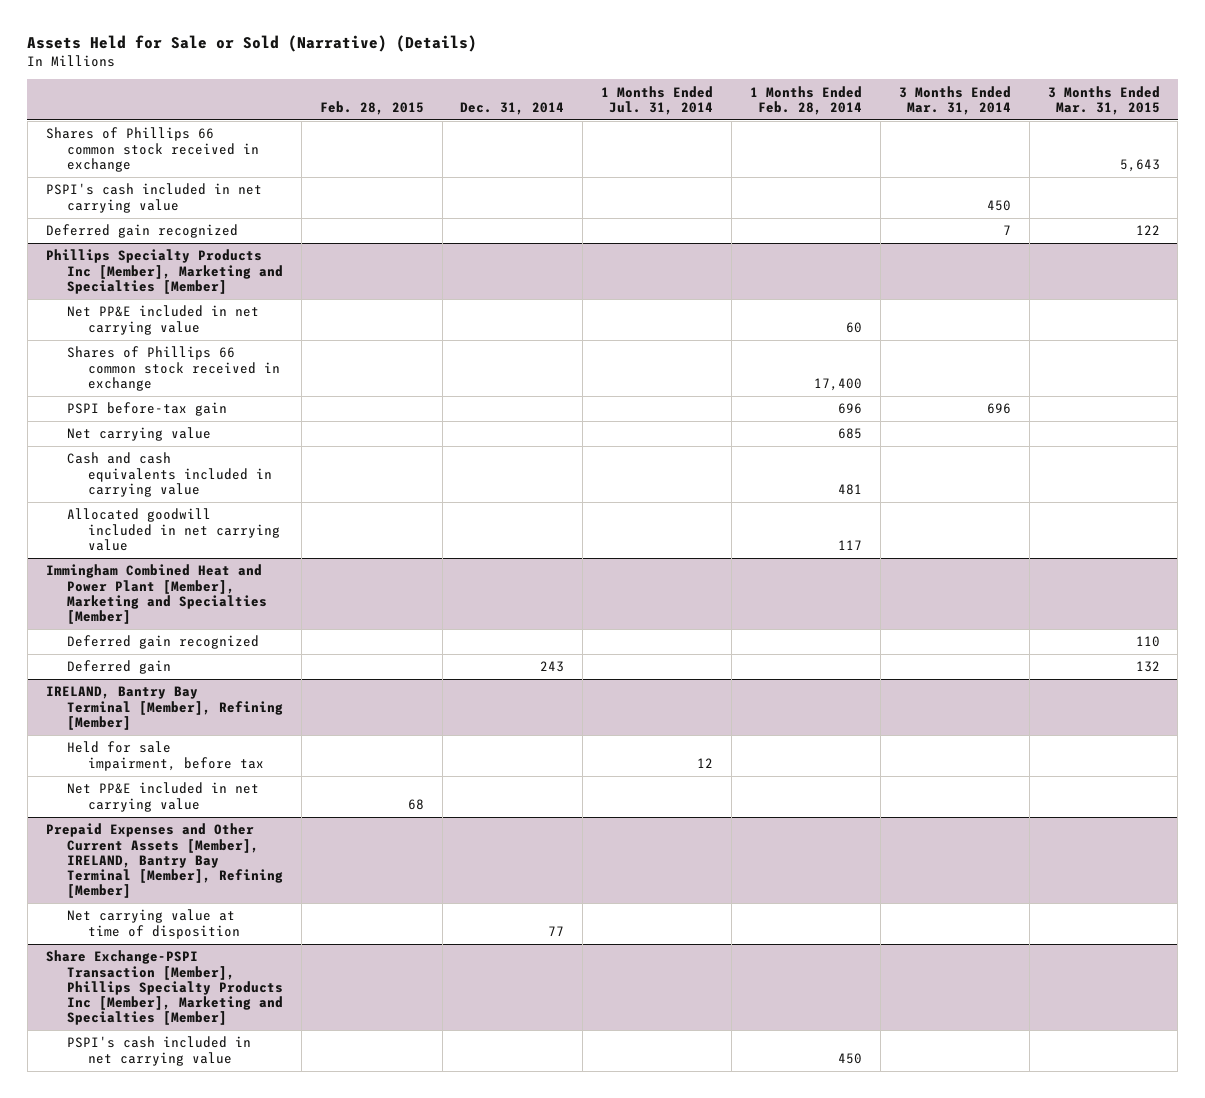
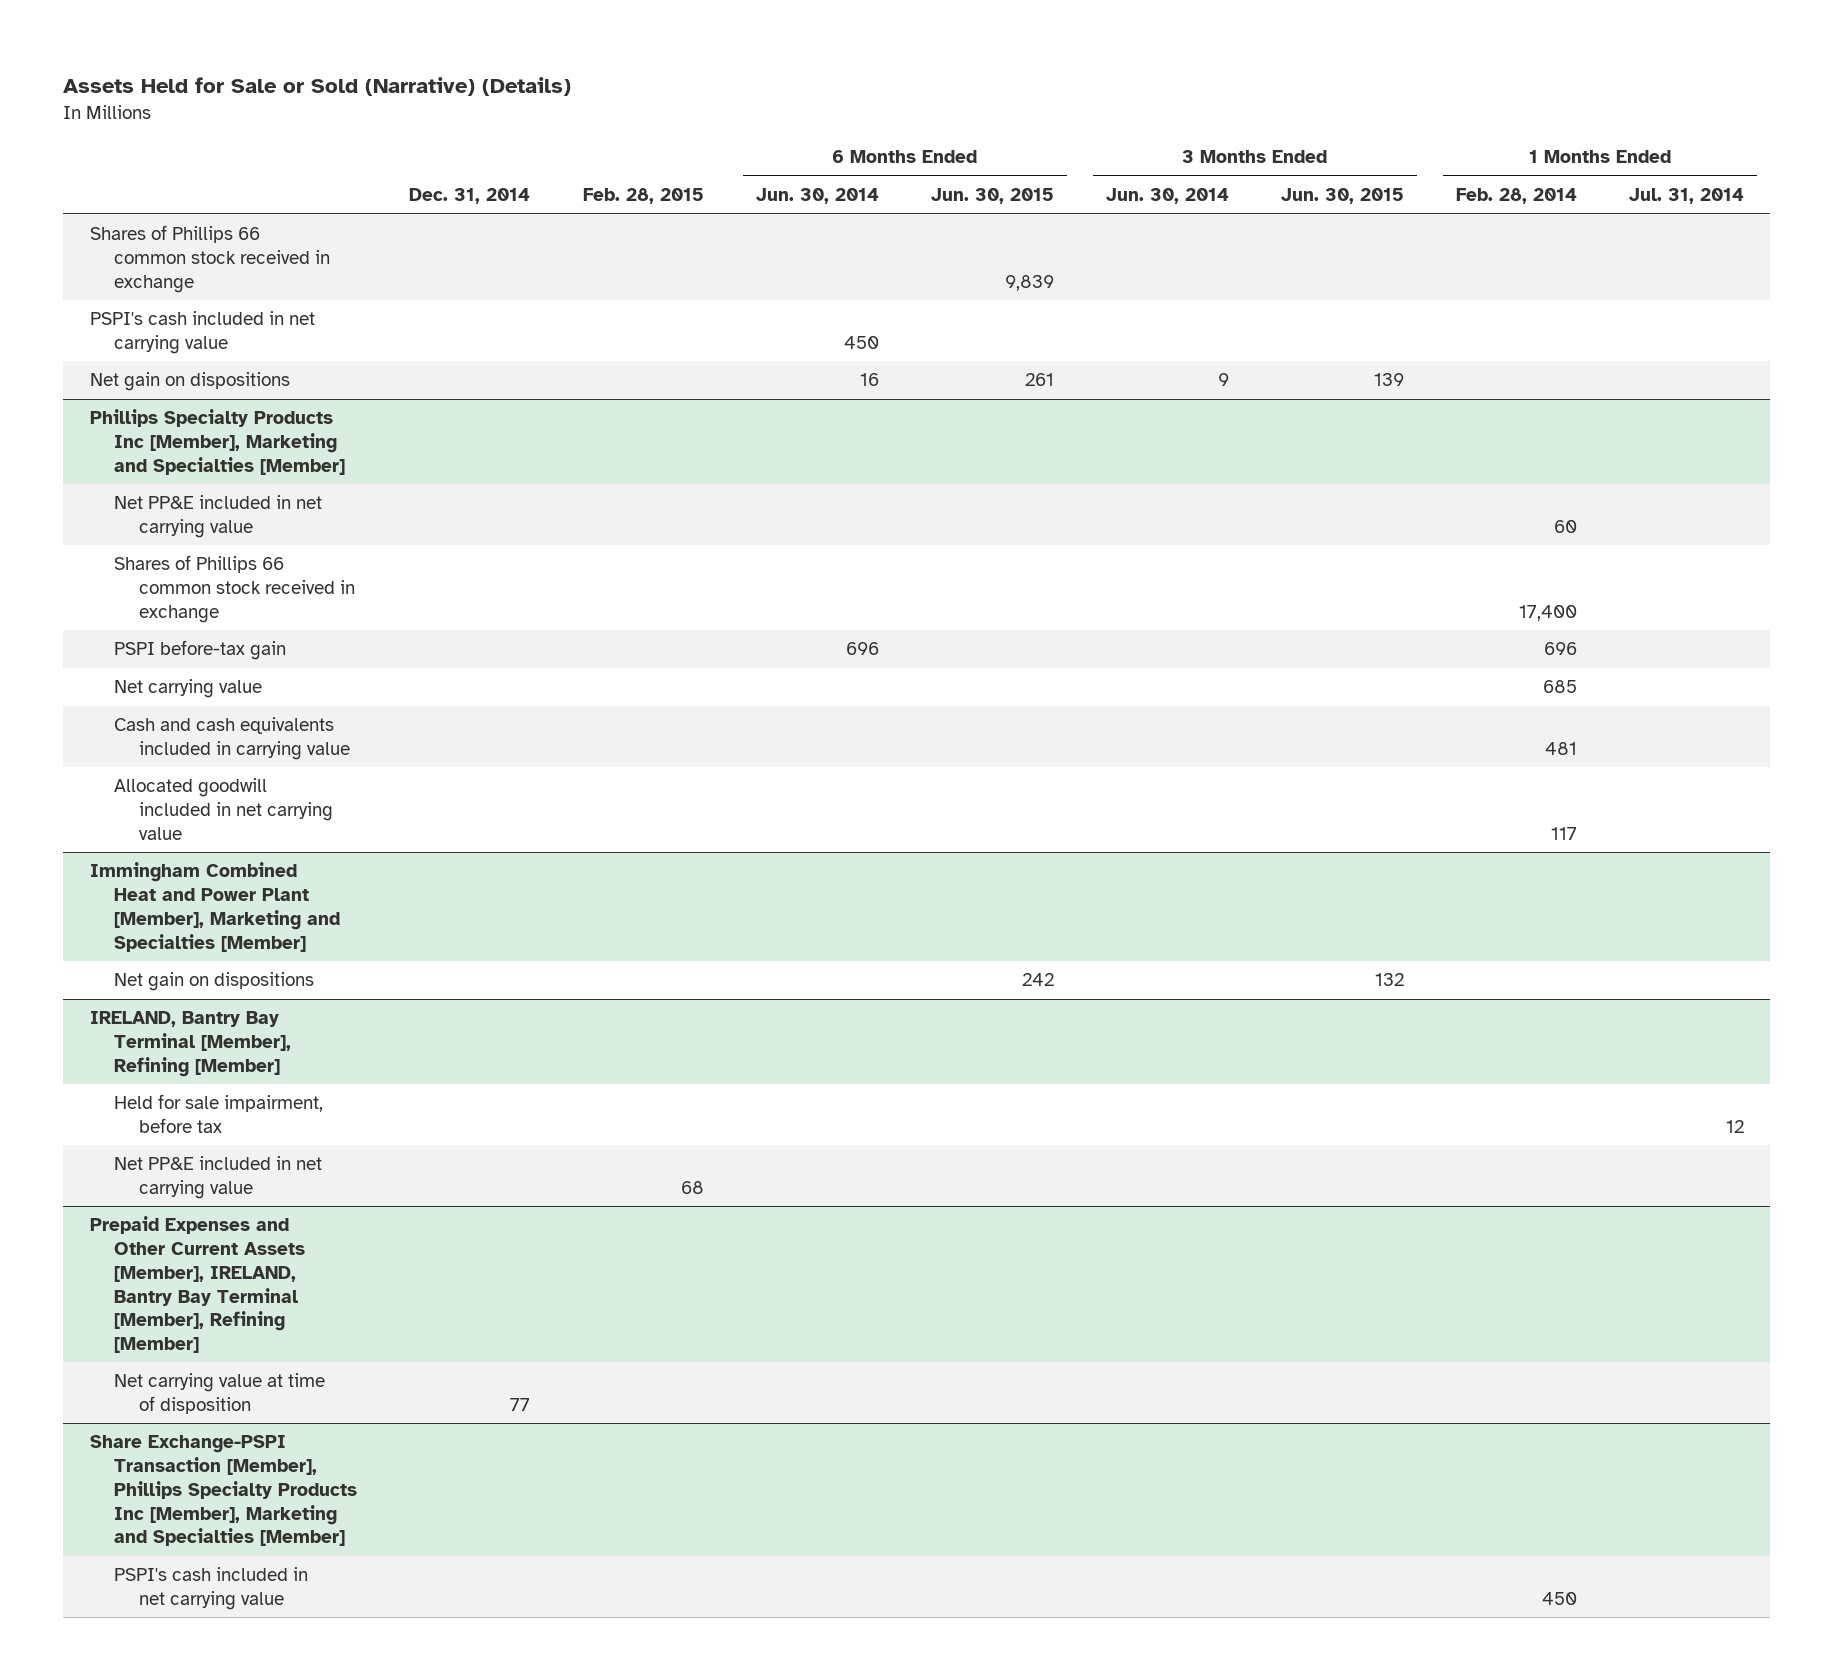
- | Feb. 28, 2015 | Dec. 31, 2014 | 1 Months Ended Jul. 31, 2014 | 1 Months Ended Feb. 28, 2014 | 3 Months Ended Mar. 31, 2014 | 3 Months Ended Mar. 31, 2015
+ | Dec. 31, 2014 | Feb. 28, 2015 | 6 Months Ended Jun. 30, 2014 | 6 Months Ended Jun. 30, 2015 | 3 Months Ended Jun. 30, 2014 | 3 Months Ended Jun. 30, 2015 | 1 Months Ended Feb. 28, 2014 | 1 Months Ended Jul. 31, 2014
- Deferred gain recognized | | | | | 7 | 122
+ Net gain on dispositions | | | 16 | 261 | 9 | 139 | |
@ Immingham Combined Heat and Power Plant [Member], Marketing and Specialties [Member]
- Deferred gain recognized | | | | | | 110
- Deferred gain | | 243 | | | | 132
+ Net gain on dispositions | | | | 242 | | 132 | |

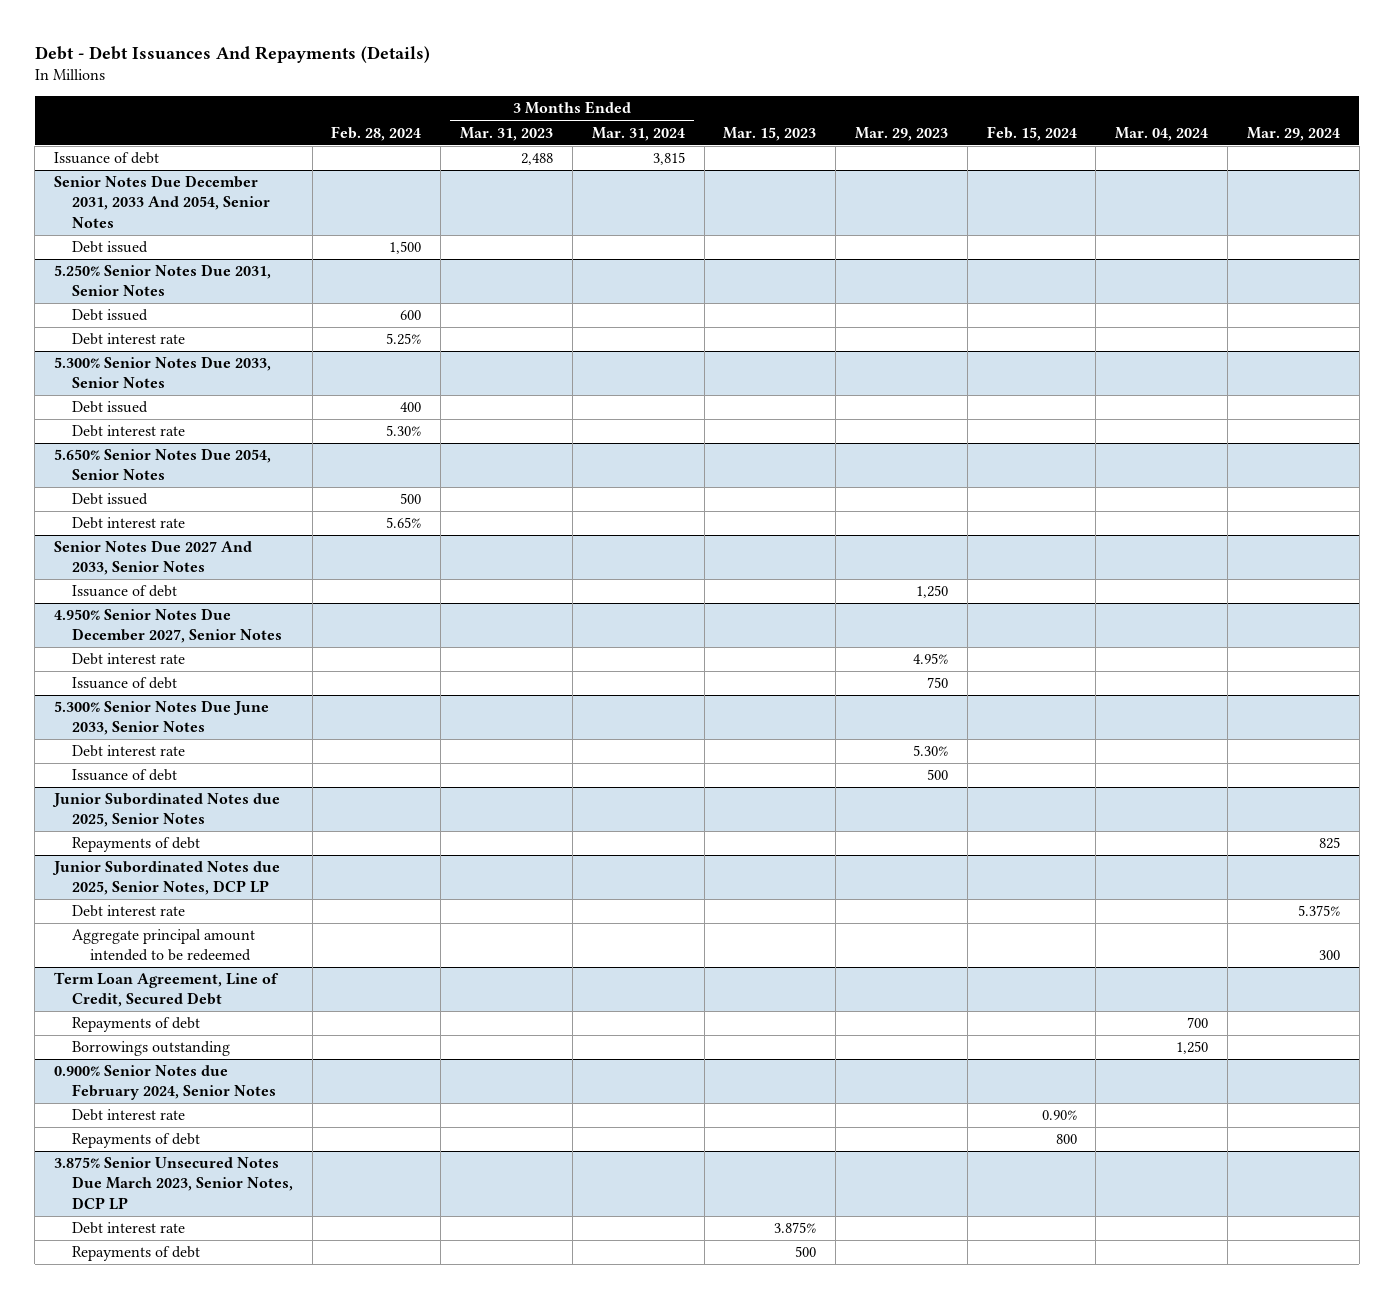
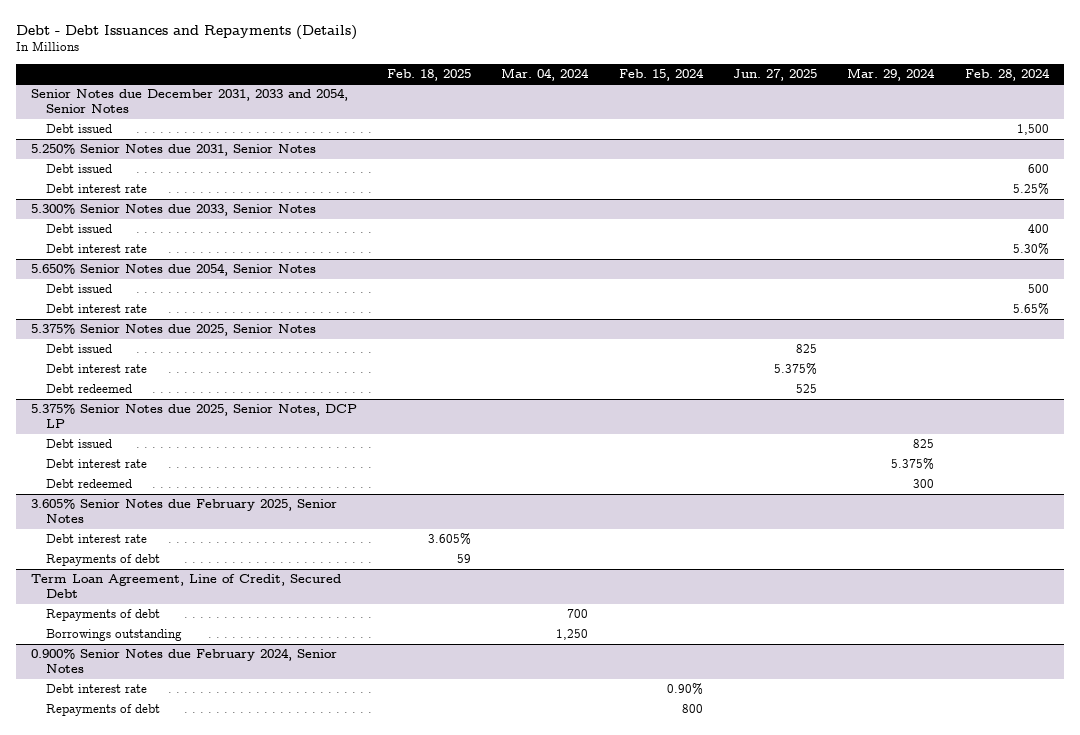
- Debt - Debt Issuances And Repayments (Details)
+ Debt - Debt Issuances and Repayments (Details)
- | Feb. 28, 2024 | 3 Months Ended Mar. 31, 2023 | 3 Months Ended Mar. 31, 2024 | Mar. 15, 2023 | Mar. 29, 2023 | Feb. 15, 2024 | Mar. 04, 2024 | Mar. 29, 2024
+ | Feb. 18, 2025 | Mar. 04, 2024 | Feb. 15, 2024 | Jun. 27, 2025 | Mar. 29, 2024 | Feb. 28, 2024
- Issuance of debt | | 2,488 | 3,815 | | | | |
- Senior Notes Due December 2031, 2033 And 2054, Senior Notes
+ Senior Notes due December 2031, 2033 and 2054, Senior Notes
- 5.250% Senior Notes Due 2031, Senior Notes
+ 5.250% Senior Notes due 2031, Senior Notes
- 5.300% Senior Notes Due 2033, Senior Notes
+ 5.300% Senior Notes due 2033, Senior Notes
- 5.650% Senior Notes Due 2054, Senior Notes
+ 5.650% Senior Notes due 2054, Senior Notes
- Senior Notes Due 2027 And 2033, Senior Notes
- Issuance of debt | | | | | 1,250 | | |
- 4.950% Senior Notes Due December 2027, Senior Notes
- Debt interest rate | | | | | 4.95% | | |
- Issuance of debt | | | | | 750 | | |
- 5.300% Senior Notes Due June 2033, Senior Notes
- Debt interest rate | | | | | 5.30% | | |
- Issuance of debt | | | | | 500 | | |
- Junior Subordinated Notes due 2025, Senior Notes
- Repayments of debt | | | | | | | | 825
- Junior Subordinated Notes due 2025, Senior Notes, DCP LP
+ 5.375% Senior Notes due 2025, Senior Notes
+ Debt issued | | | | 825 | |
+ Debt interest rate | | | | 5.375% | |
+ Debt redeemed | | | | 525 | |
+ 5.375% Senior Notes due 2025, Senior Notes, DCP LP
+ Debt issued | | | | | 825 |
- Aggregate principal amount intended to be redeemed | | | | | | | | 300
+ Debt redeemed | | | | | 300 |
+ 3.605% Senior Notes due February 2025, Senior Notes
+ Debt interest rate | 3.605% | | | | |
+ Repayments of debt | 59 | | | | |
- 3.875% Senior Unsecured Notes Due March 2023, Senior Notes, DCP LP
- Debt interest rate | | | | 3.875% | | | |
- Repayments of debt | | | | 500 | | | |

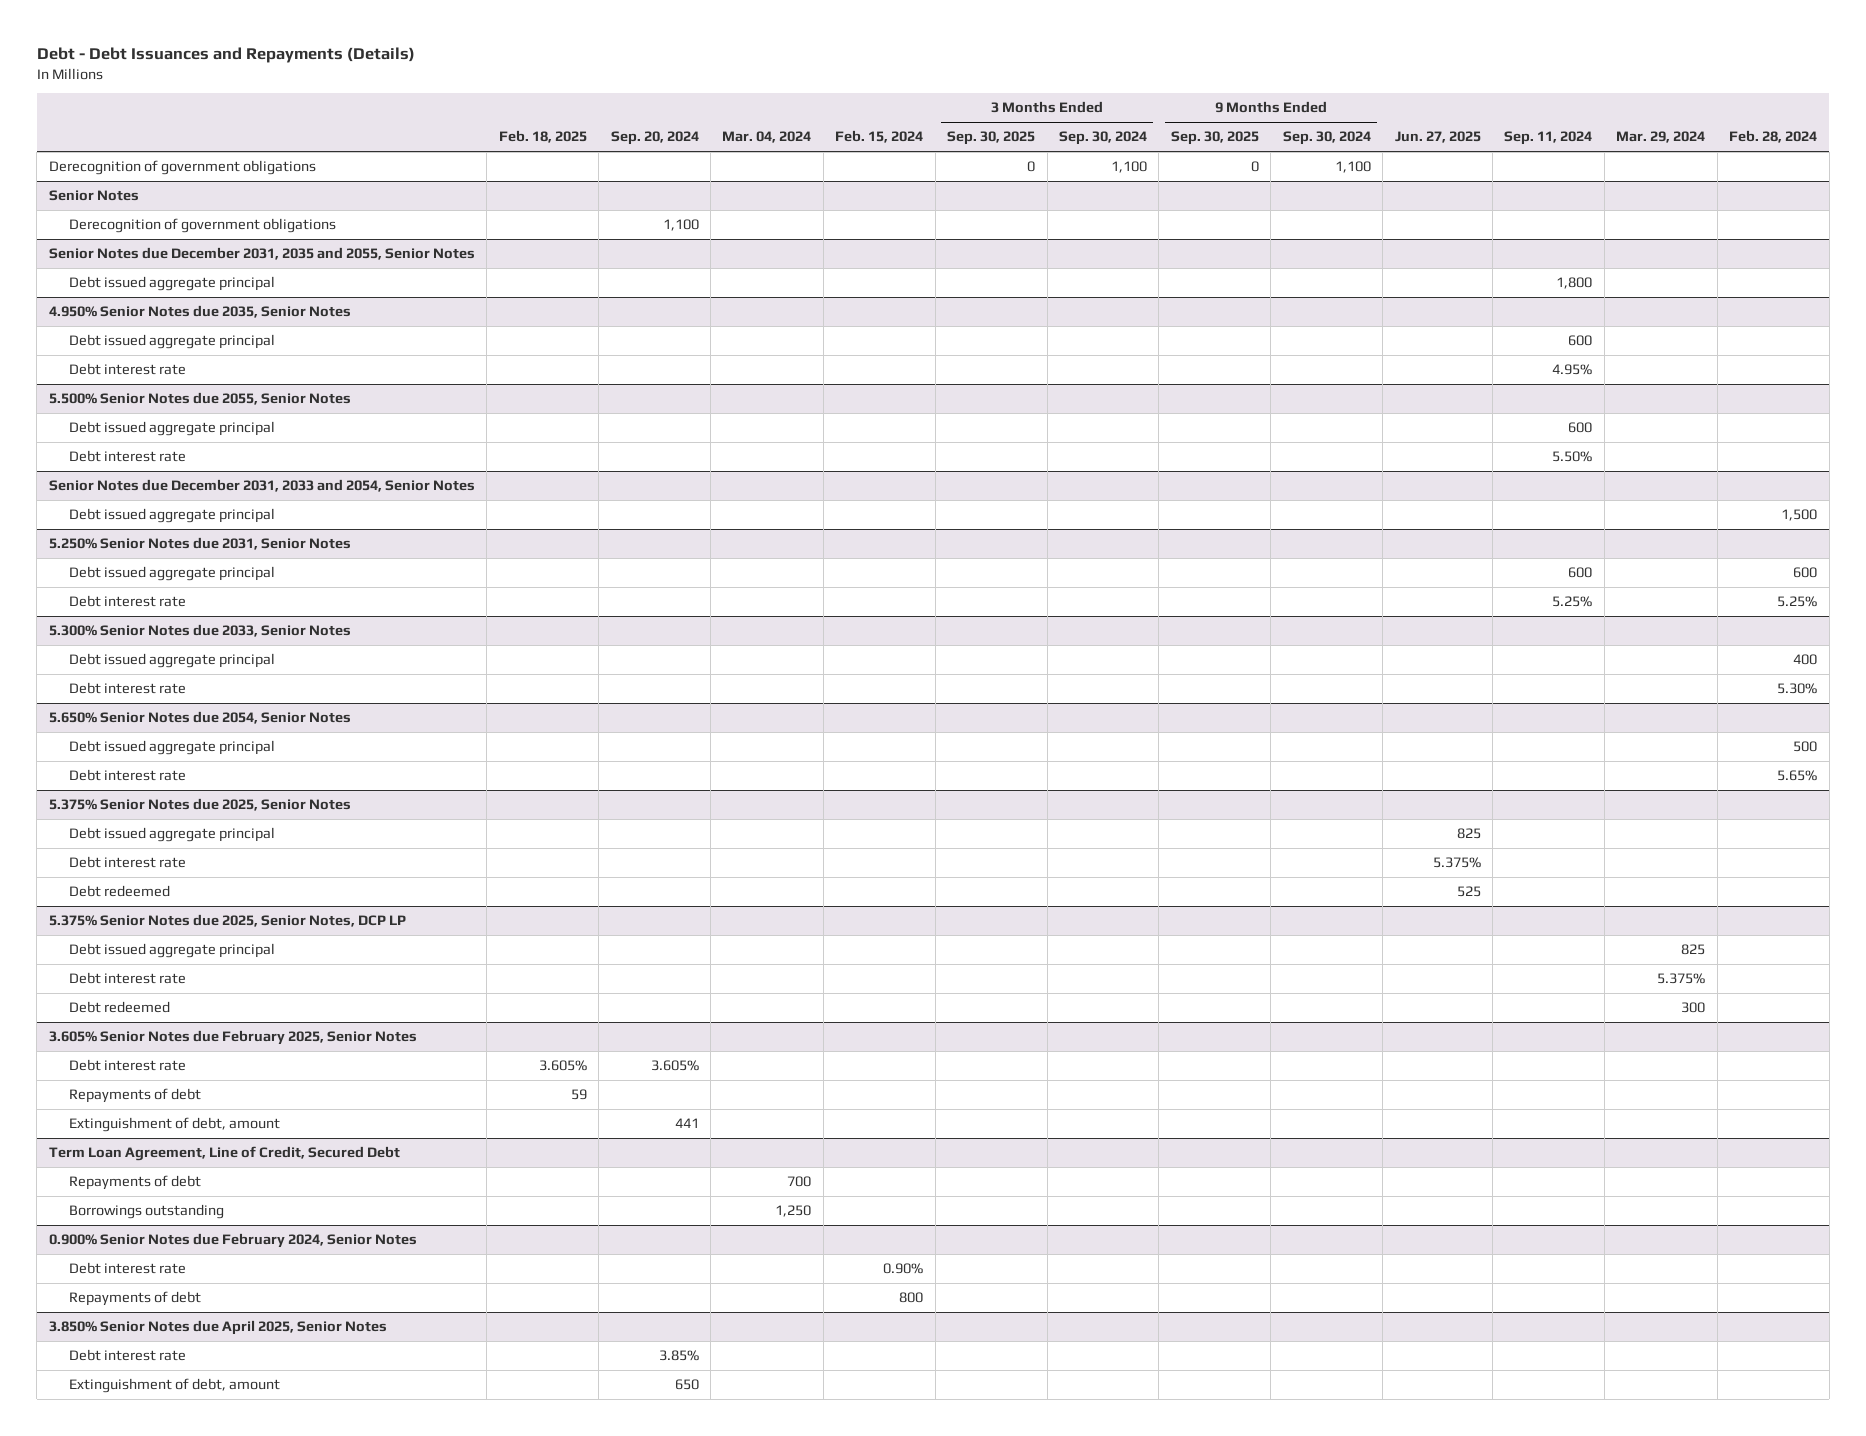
- | Feb. 18, 2025 | Mar. 04, 2024 | Feb. 15, 2024 | Jun. 27, 2025 | Mar. 29, 2024 | Feb. 28, 2024
+ | Feb. 18, 2025 | Sep. 20, 2024 | Mar. 04, 2024 | Feb. 15, 2024 | 3 Months Ended Sep. 30, 2025 | 3 Months Ended Sep. 30, 2024 | 9 Months Ended Sep. 30, 2025 | 9 Months Ended Sep. 30, 2024 | Jun. 27, 2025 | Sep. 11, 2024 | Mar. 29, 2024 | Feb. 28, 2024
+ Derecognition of government obligations | | | | | 0 | 1,100 | 0 | 1,100 | | | |
+ Senior Notes
+ Derecognition of government obligations | | 1,100 | | | | | | | | | |
+ Senior Notes due December 2031, 2035 and 2055, Senior Notes
+ Debt issued aggregate principal | | | | | | | | | | 1,800 | |
+ 4.950% Senior Notes due 2035, Senior Notes
+ Debt issued aggregate principal | | | | | | | | | | 600 | |
+ Debt interest rate | | | | | | | | | | 4.95% | |
+ 5.500% Senior Notes due 2055, Senior Notes
+ Debt issued aggregate principal | | | | | | | | | | 600 | |
+ Debt interest rate | | | | | | | | | | 5.50% | |
@ Senior Notes due December 2031, 2033 and 2054, Senior Notes
- Debt issued | | | | | | 1,500
+ Debt issued aggregate principal | | | | | | | | | | | | 1,500
@ 5.250% Senior Notes due 2031, Senior Notes
- Debt issued | | | | | | 600
+ Debt issued aggregate principal | | | | | | | | | | 600 | | 600
@ 5.300% Senior Notes due 2033, Senior Notes
- Debt issued | | | | | | 400
+ Debt issued aggregate principal | | | | | | | | | | | | 400
@ 5.650% Senior Notes due 2054, Senior Notes
- Debt issued | | | | | | 500
+ Debt issued aggregate principal | | | | | | | | | | | | 500
@ 5.375% Senior Notes due 2025, Senior Notes
- Debt issued | | | | 825 | |
+ Debt issued aggregate principal | | | | | | | | | 825 | | |
@ 5.375% Senior Notes due 2025, Senior Notes, DCP LP
- Debt issued | | | | | 825 |
+ Debt issued aggregate principal | | | | | | | | | | | 825 |
@ 3.605% Senior Notes due February 2025, Senior Notes
+ Extinguishment of debt, amount | | 441 | | | | | | | | | |
+ 3.850% Senior Notes due April 2025, Senior Notes
+ Debt interest rate | | 3.85% | | | | | | | | | |
+ Extinguishment of debt, amount | | 650 | | | | | | | | | |

